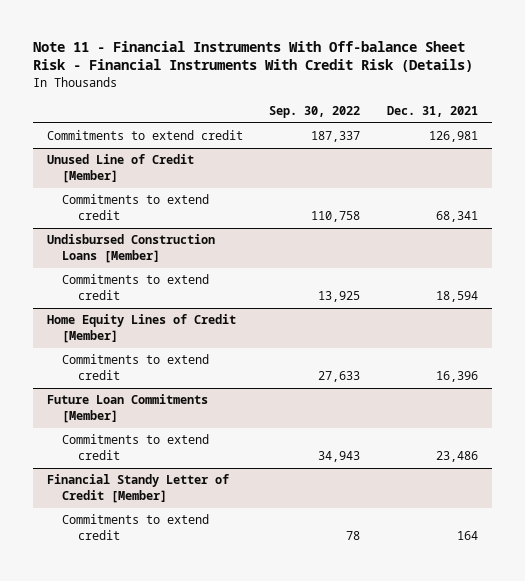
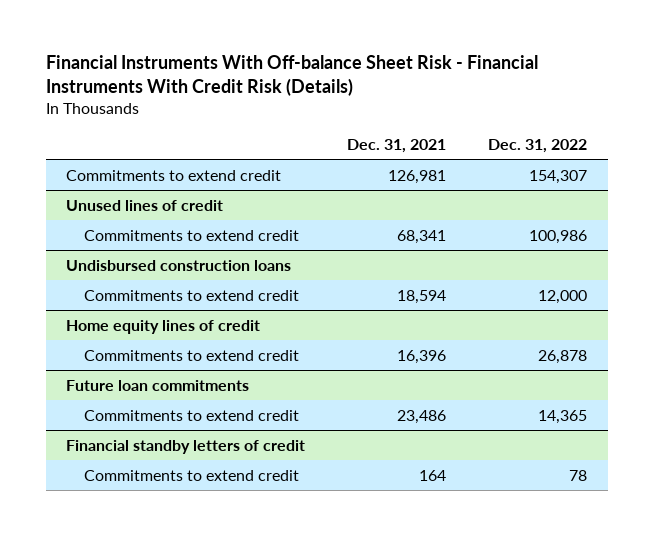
- Note 11 - Financial Instruments With Off-balance Sheet Risk - Financial Instruments With Credit Risk (Details)
+ Financial Instruments With Off-balance Sheet Risk - Financial Instruments With Credit Risk (Details)
- | Sep. 30, 2022 | Dec. 31, 2021
+ | Dec. 31, 2021 | Dec. 31, 2022
- Unused Line of Credit [Member]
+ Unused lines of credit
- Undisbursed Construction Loans [Member]
+ Undisbursed construction loans
- Home Equity Lines of Credit [Member]
+ Home equity lines of credit
- Future Loan Commitments [Member]
+ Future loan commitments
- Financial Standy Letter of Credit [Member]
+ Financial standby letters of credit

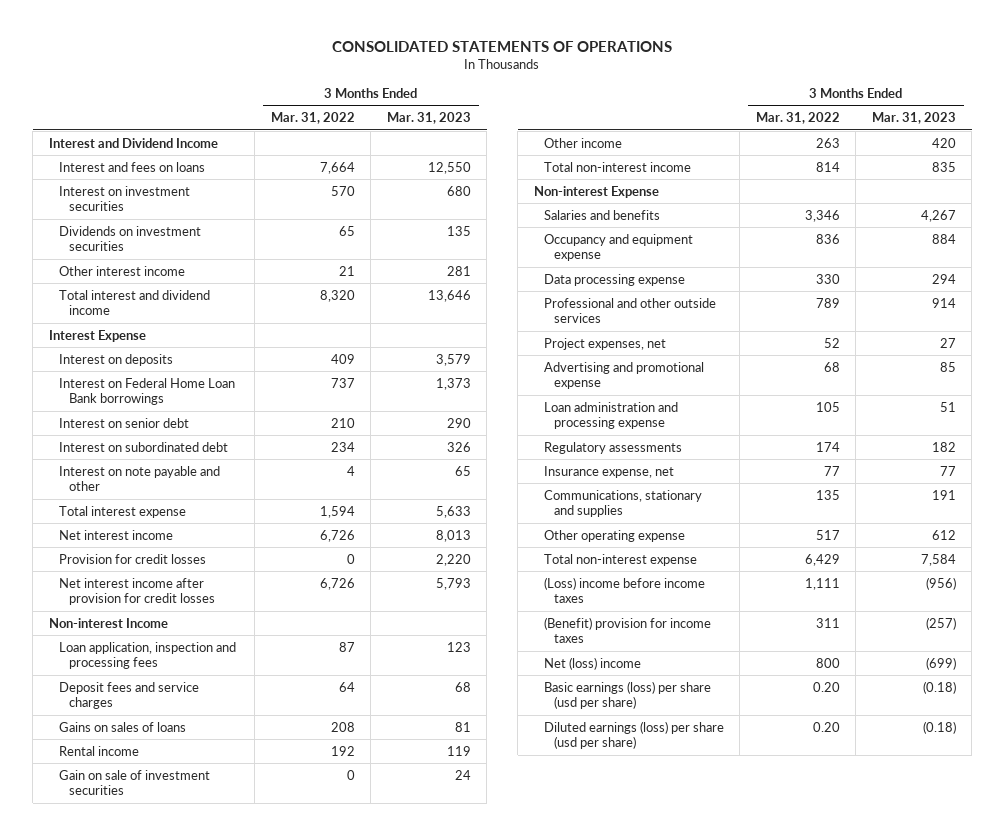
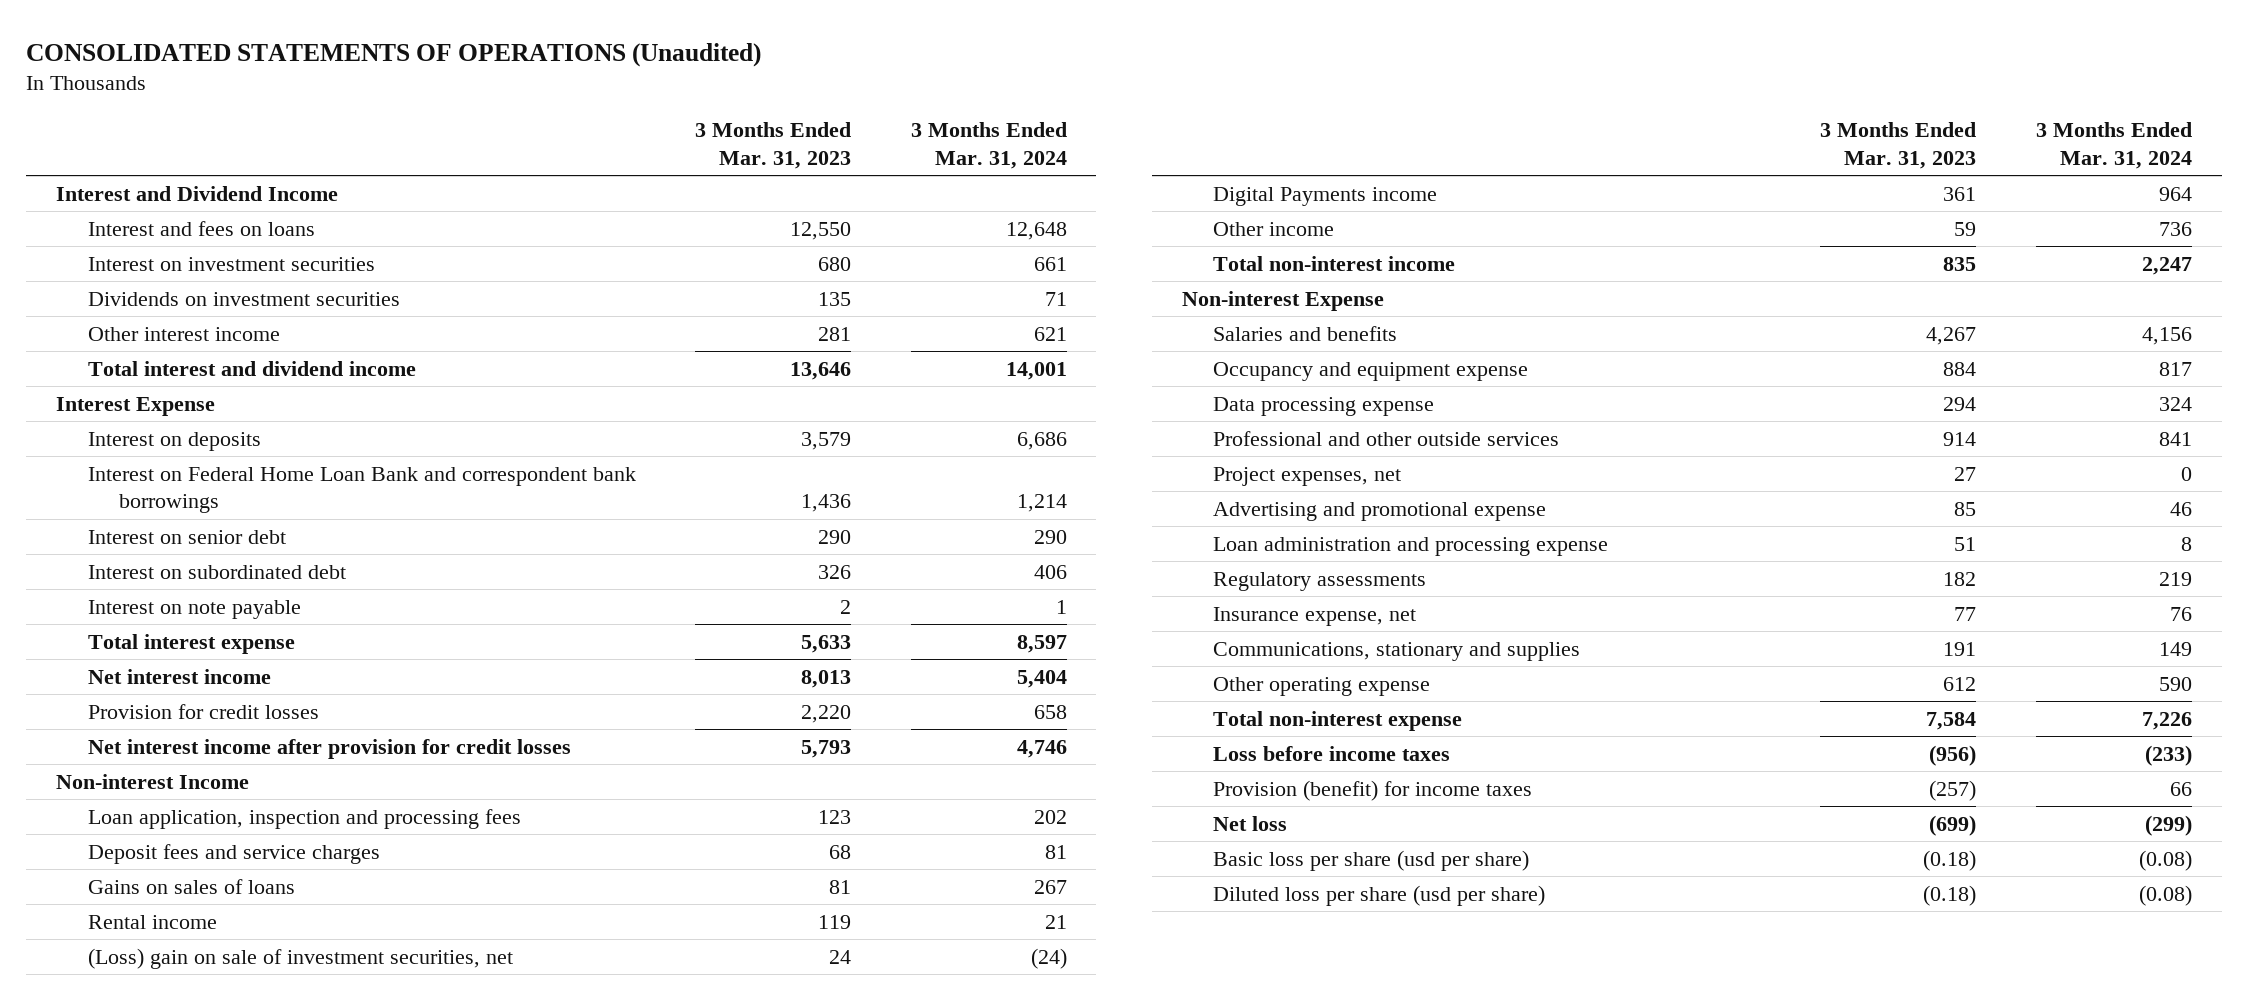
- CONSOLIDATED STATEMENTS OF OPERATIONS
+ CONSOLIDATED STATEMENTS OF OPERATIONS (Unaudited)
- | 3 Months Ended Mar. 31, 2022 | 3 Months Ended Mar. 31, 2023
+ | 3 Months Ended Mar. 31, 2023 | 3 Months Ended Mar. 31, 2024
- Interest on Federal Home Loan Bank borrowings | 737 | 1,373
+ Interest on Federal Home Loan Bank and correspondent bank borrowings | 1,436 | 1,214
- Interest on note payable and other | 4 | 65
+ Interest on note payable | 2 | 1
- Gain on sale of investment securities | 0 | 24
- Other income | 263 | 420
+ (Loss) gain on sale of investment securities, net | 24 | (24)
+ Digital Payments income | 361 | 964
+ Other income | 59 | 736
- (Loss) income before income taxes | 1,111 | (956)
- (Benefit) provision for income taxes | 311 | (257)
- Net (loss) income | 800 | (699)
- Basic earnings (loss) per share (usd per share) | 0.20 | (0.18)
- Diluted earnings (loss) per share (usd per share) | 0.20 | (0.18)
+ Loss before income taxes | (956) | (233)
+ Provision (benefit) for income taxes | (257) | 66
+ Net loss | (699) | (299)
+ Basic loss per share (usd per share) | (0.18) | (0.08)
+ Diluted loss per share (usd per share) | (0.18) | (0.08)

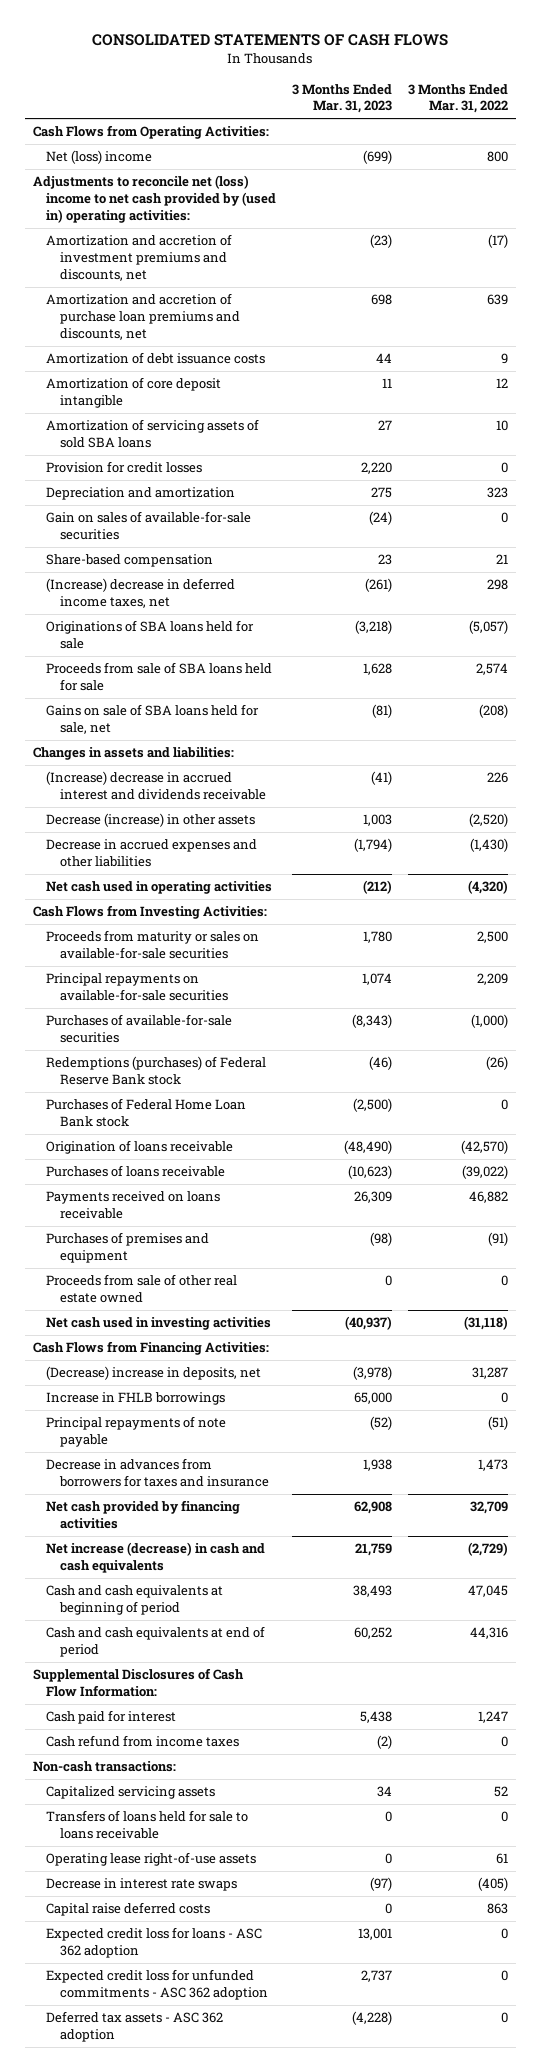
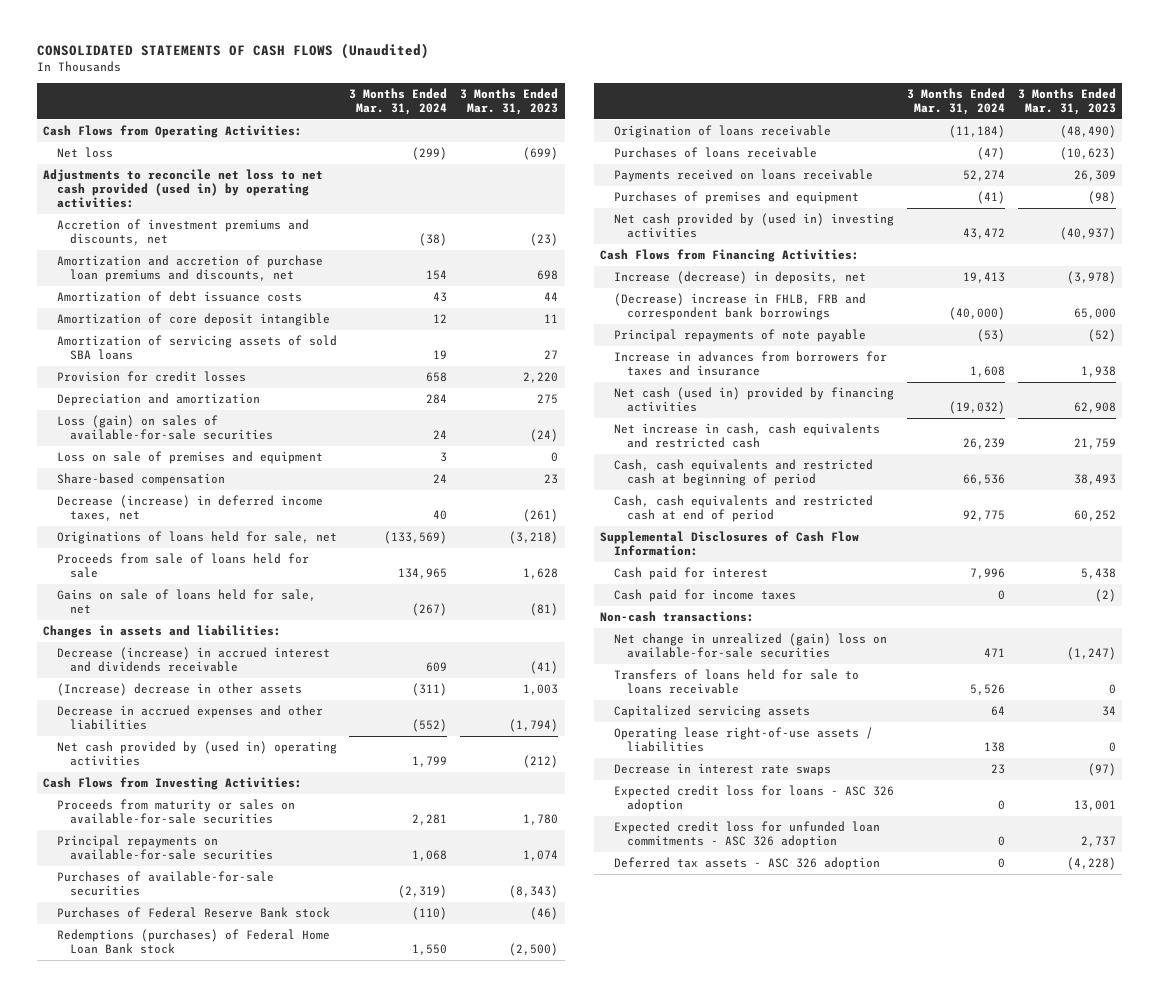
- CONSOLIDATED STATEMENTS OF CASH FLOWS
+ CONSOLIDATED STATEMENTS OF CASH FLOWS (Unaudited)
- | 3 Months Ended Mar. 31, 2023 | 3 Months Ended Mar. 31, 2022
+ | 3 Months Ended Mar. 31, 2024 | 3 Months Ended Mar. 31, 2023
- Net (loss) income | (699) | 800
- Adjustments to reconcile net (loss) income to net cash provided by (used in) operating activities:
- Amortization and accretion of investment premiums and discounts, net | (23) | (17)
+ Net loss | (299) | (699)
+ Adjustments to reconcile net loss to net cash provided (used in) by operating activities:
+ Accretion of investment premiums and discounts, net | (38) | (23)
- Gain on sales of available-for-sale securities | (24) | 0
+ Loss (gain) on sales of available-for-sale securities | 24 | (24)
+ Loss on sale of premises and equipment | 3 | 0
- (Increase) decrease in deferred income taxes, net | (261) | 298
- Originations of SBA loans held for sale | (3,218) | (5,057)
- Proceeds from sale of SBA loans held for sale | 1,628 | 2,574
- Gains on sale of SBA loans held for sale, net | (81) | (208)
+ Decrease (increase) in deferred income taxes, net | 40 | (261)
+ Originations of loans held for sale, net | (133,569) | (3,218)
+ Proceeds from sale of loans held for sale | 134,965 | 1,628
+ Gains on sale of loans held for sale, net | (267) | (81)
- (Increase) decrease in accrued interest and dividends receivable | (41) | 226
- Decrease (increase) in other assets | 1,003 | (2,520)
+ Decrease (increase) in accrued interest and dividends receivable | 609 | (41)
+ (Increase) decrease in other assets | (311) | 1,003
- Net cash used in operating activities | (212) | (4,320)
+ Net cash provided by (used in) operating activities | 1,799 | (212)
- Redemptions (purchases) of Federal Reserve Bank stock | (46) | (26)
- Purchases of Federal Home Loan Bank stock | (2,500) | 0
+ Purchases of Federal Reserve Bank stock | (110) | (46)
+ Redemptions (purchases) of Federal Home Loan Bank stock | 1,550 | (2,500)
- Proceeds from sale of other real estate owned | 0 | 0
- Net cash used in investing activities | (40,937) | (31,118)
+ Net cash provided by (used in) investing activities | 43,472 | (40,937)
- (Decrease) increase in deposits, net | (3,978) | 31,287
- Increase in FHLB borrowings | 65,000 | 0
+ Increase (decrease) in deposits, net | 19,413 | (3,978)
+ (Decrease) increase in FHLB, FRB and correspondent bank borrowings | (40,000) | 65,000
- Decrease in advances from borrowers for taxes and insurance | 1,938 | 1,473
- Net cash provided by financing activities | 62,908 | 32,709
- Net increase (decrease) in cash and cash equivalents | 21,759 | (2,729)
- Cash and cash equivalents at beginning of period | 38,493 | 47,045
- Cash and cash equivalents at end of period | 60,252 | 44,316
+ Increase in advances from borrowers for taxes and insurance | 1,608 | 1,938
+ Net cash (used in) provided by financing activities | (19,032) | 62,908
+ Net increase in cash, cash equivalents and restricted cash | 26,239 | 21,759
+ Cash, cash equivalents and restricted cash at beginning of period | 66,536 | 38,493
+ Cash, cash equivalents and restricted cash at end of period | 92,775 | 60,252
- Cash refund from income taxes | (2) | 0
+ Cash paid for income taxes | 0 | (2)
+ Net change in unrealized (gain) loss on available-for-sale securities | 471 | (1,247)
- Operating lease right-of-use assets | 0 | 61
moved down: Capitalized servicing assets | 64 | 34
+ Operating lease right-of-use assets / liabilities | 138 | 0
- Capital raise deferred costs | 0 | 863
- Expected credit loss for loans - ASC 362 adoption | 13,001 | 0
- Expected credit loss for unfunded commitments - ASC 362 adoption | 2,737 | 0
- Deferred tax assets - ASC 362 adoption | (4,228) | 0
+ Expected credit loss for loans - ASC 326 adoption | 0 | 13,001
+ Expected credit loss for unfunded loan commitments - ASC 326 adoption | 0 | 2,737
+ Deferred tax assets - ASC 326 adoption | 0 | (4,228)

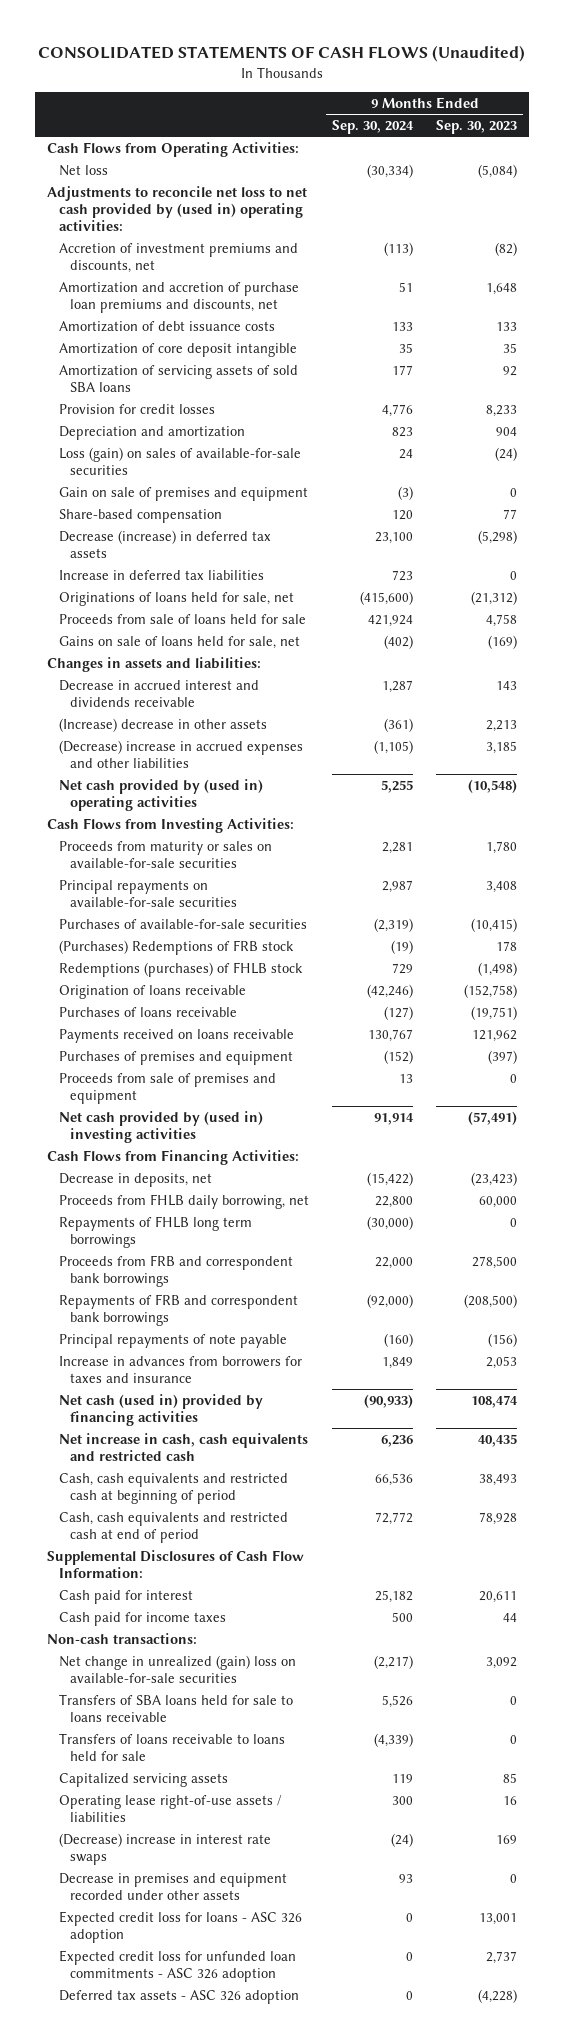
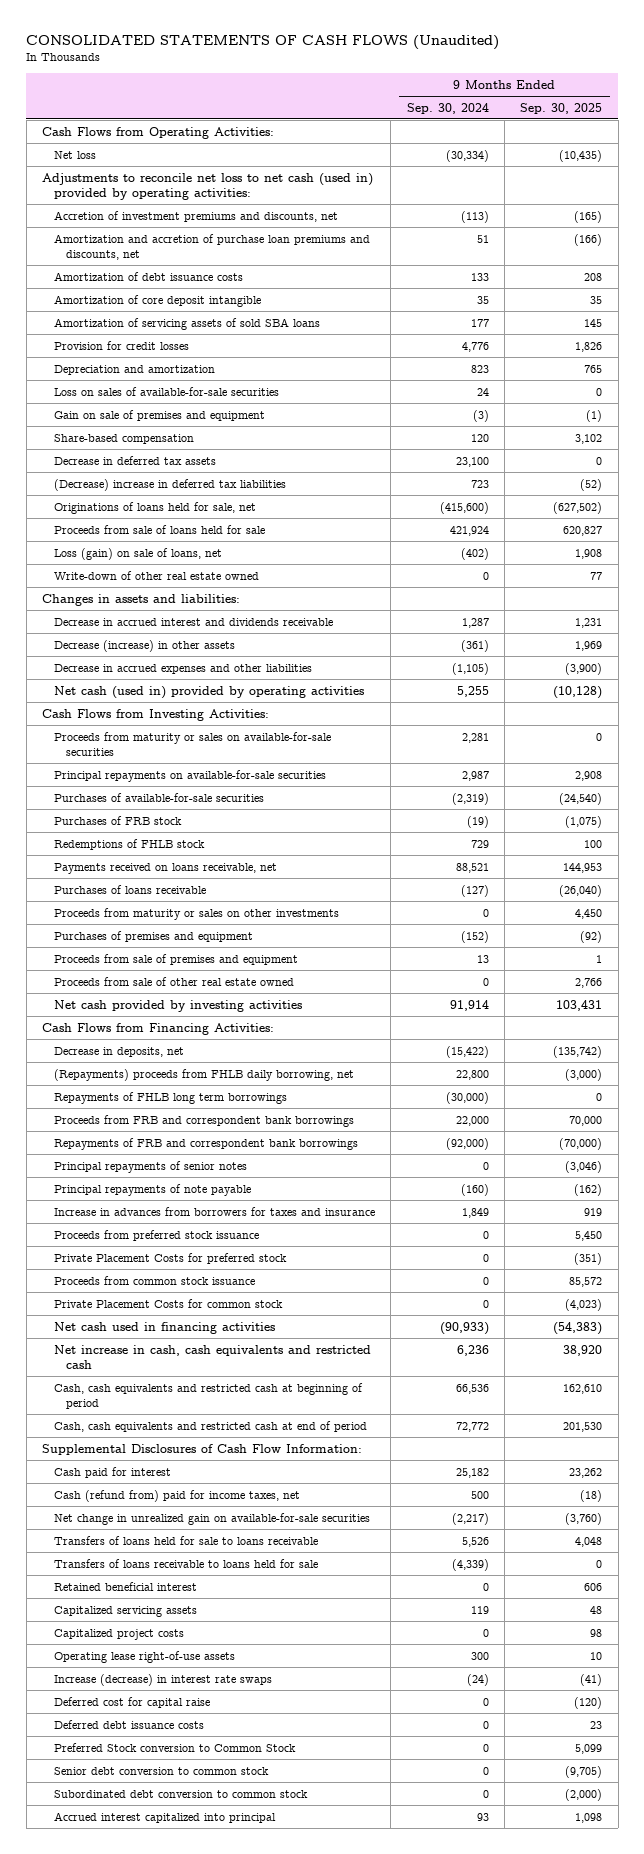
- | 9 Months Ended Sep. 30, 2024 | 9 Months Ended Sep. 30, 2023
+ | 9 Months Ended Sep. 30, 2024 | 9 Months Ended Sep. 30, 2025
- Adjustments to reconcile net loss to net cash provided by (used in) operating activities:
+ Adjustments to reconcile net loss to net cash (used in) provided by operating activities:
- Loss (gain) on sales of available-for-sale securities | 24 | (24)
+ Loss on sales of available-for-sale securities | 24 | 0
- Decrease (increase) in deferred tax assets | 23,100 | (5,298)
- Increase in deferred tax liabilities | 723 | 0
+ Decrease in deferred tax assets | 23,100 | 0
+ (Decrease) increase in deferred tax liabilities | 723 | (52)
- Gains on sale of loans held for sale, net | (402) | (169)
+ Loss (gain) on sale of loans, net | (402) | 1,908
+ Write-down of other real estate owned | 0 | 77
- (Increase) decrease in other assets | (361) | 2,213
- (Decrease) increase in accrued expenses and other liabilities | (1,105) | 3,185
- Net cash provided by (used in) operating activities | 5,255 | (10,548)
+ Decrease (increase) in other assets | (361) | 1,969
+ Decrease in accrued expenses and other liabilities | (1,105) | (3,900)
+ Net cash (used in) provided by operating activities | 5,255 | (10,128)
- (Purchases) Redemptions of FRB stock | (19) | 178
- Redemptions (purchases) of FHLB stock | 729 | (1,498)
- Origination of loans receivable | (42,246) | (152,758)
+ Purchases of FRB stock | (19) | (1,075)
+ Redemptions of FHLB stock | 729 | 100
+ Payments received on loans receivable, net | 88,521 | 144,953
- Payments received on loans receivable | 130,767 | 121,962
+ Proceeds from maturity or sales on other investments | 0 | 4,450
- Net cash provided by (used in) investing activities | 91,914 | (57,491)
+ Proceeds from sale of other real estate owned | 0 | 2,766
+ Net cash provided by investing activities | 91,914 | 103,431
- Proceeds from FHLB daily borrowing, net | 22,800 | 60,000
+ (Repayments) proceeds from FHLB daily borrowing, net | 22,800 | (3,000)
+ Principal repayments of senior notes | 0 | (3,046)
- Net cash (used in) provided by financing activities | (90,933) | 108,474
+ Proceeds from preferred stock issuance | 0 | 5,450
+ Private Placement Costs for preferred stock | 0 | (351)
+ Proceeds from common stock issuance | 0 | 85,572
+ Private Placement Costs for common stock | 0 | (4,023)
+ Net cash used in financing activities | (90,933) | (54,383)
- Cash paid for income taxes | 500 | 44
- Non-cash transactions:
- Net change in unrealized (gain) loss on available-for-sale securities | (2,217) | 3,092
- Transfers of SBA loans held for sale to loans receivable | 5,526 | 0
+ Cash (refund from) paid for income taxes, net | 500 | (18)
+ Net change in unrealized gain on available-for-sale securities | (2,217) | (3,760)
+ Transfers of loans held for sale to loans receivable | 5,526 | 4,048
+ Retained beneficial interest | 0 | 606
- Operating lease right-of-use assets / liabilities | 300 | 16
- (Decrease) increase in interest rate swaps | (24) | 169
- Decrease in premises and equipment recorded under other assets | 93 | 0
- Expected credit loss for loans - ASC 326 adoption | 0 | 13,001
- Expected credit loss for unfunded loan commitments - ASC 326 adoption | 0 | 2,737
- Deferred tax assets - ASC 326 adoption | 0 | (4,228)
+ Capitalized project costs | 0 | 98
+ Operating lease right-of-use assets | 300 | 10
+ Increase (decrease) in interest rate swaps | (24) | (41)
+ Deferred cost for capital raise | 0 | (120)
+ Deferred debt issuance costs | 0 | 23
+ Preferred Stock conversion to Common Stock | 0 | 5,099
+ Senior debt conversion to common stock | 0 | (9,705)
+ Subordinated debt conversion to common stock | 0 | (2,000)
+ Accrued interest capitalized into principal | 93 | 1,098

